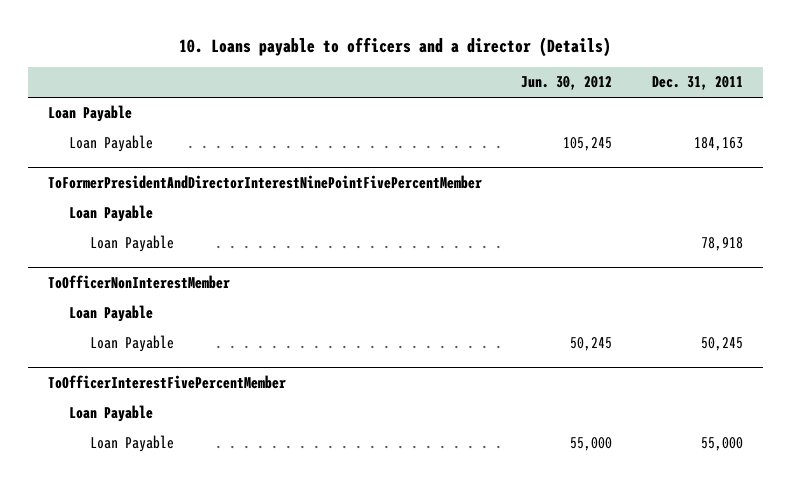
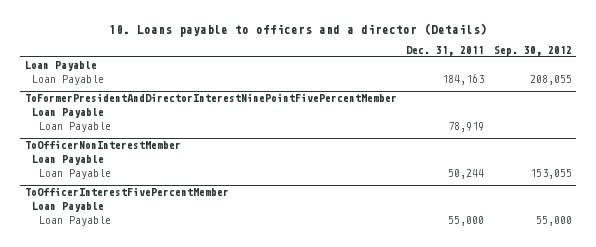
- | Jun. 30, 2012 | Dec. 31, 2011
+ | Dec. 31, 2011 | Sep. 30, 2012
@ ToFormerPresidentAndDirectorInterestNinePointFivePercentMember
- Loan Payable | | 78,918
+ Loan Payable | 78,919 |
@ ToOfficerNonInterestMember
- Loan Payable | 50,245 | 50,245
+ Loan Payable | 50,244 | 153,055

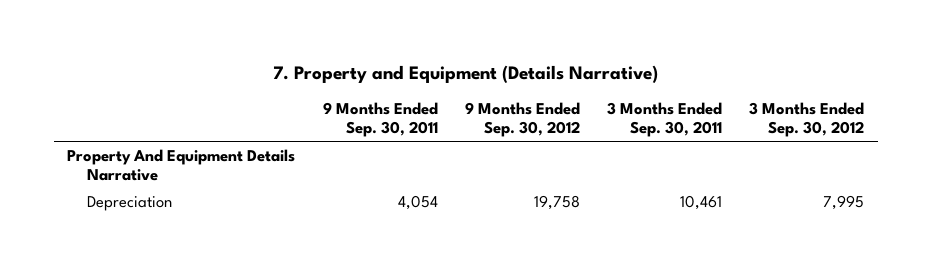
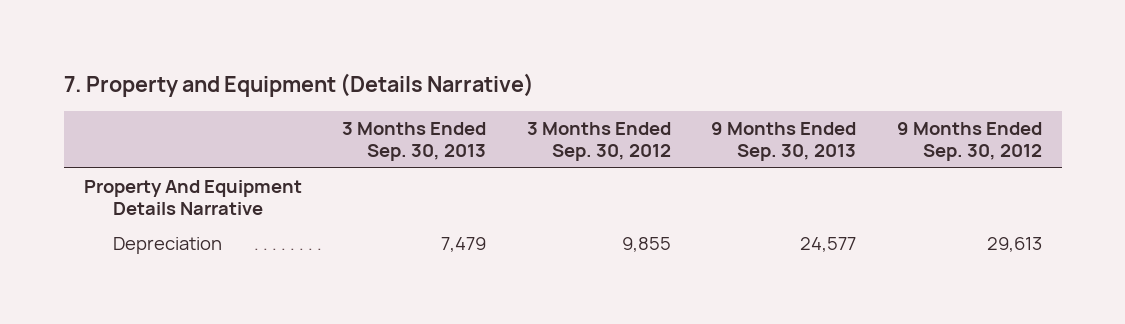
- | 9 Months Ended Sep. 30, 2011 | 9 Months Ended Sep. 30, 2012 | 3 Months Ended Sep. 30, 2011 | 3 Months Ended Sep. 30, 2012
+ | 3 Months Ended Sep. 30, 2013 | 3 Months Ended Sep. 30, 2012 | 9 Months Ended Sep. 30, 2013 | 9 Months Ended Sep. 30, 2012
- Depreciation | 4,054 | 19,758 | 10,461 | 7,995
+ Depreciation | 7,479 | 9,855 | 24,577 | 29,613

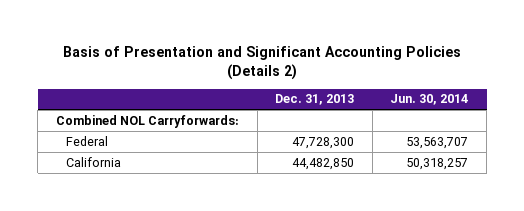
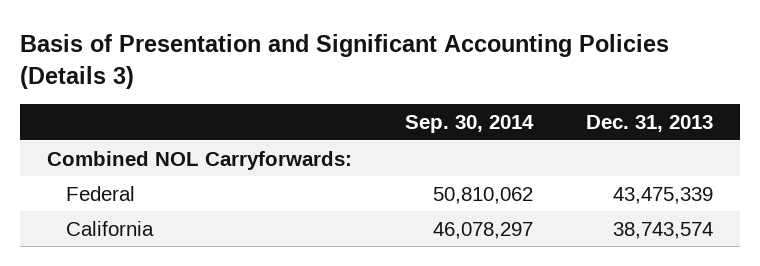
- Basis of Presentation and Significant Accounting Policies (Details 2)
+ Basis of Presentation and Significant Accounting Policies (Details 3)
- | Dec. 31, 2013 | Jun. 30, 2014
+ | Sep. 30, 2014 | Dec. 31, 2013
- Federal | 47,728,300 | 53,563,707
- California | 44,482,850 | 50,318,257
+ Federal | 50,810,062 | 43,475,339
+ California | 46,078,297 | 38,743,574

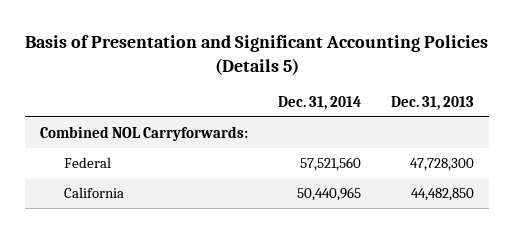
- Basis of Presentation and Significant Accounting Policies (Details 3)
+ Basis of Presentation and Significant Accounting Policies (Details 5)
- | Sep. 30, 2014 | Dec. 31, 2013
+ | Dec. 31, 2014 | Dec. 31, 2013
- Federal | 50,810,062 | 43,475,339
- California | 46,078,297 | 38,743,574
+ Federal | 57,521,560 | 47,728,300
+ California | 50,440,965 | 44,482,850

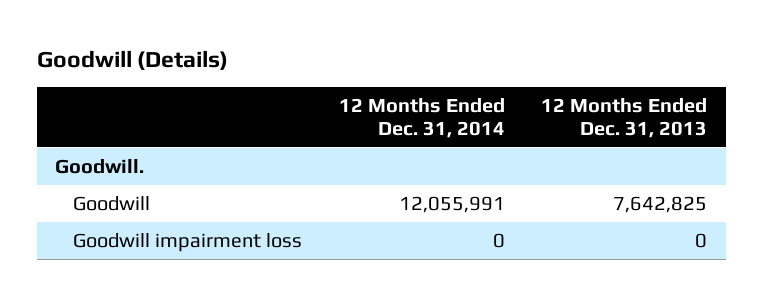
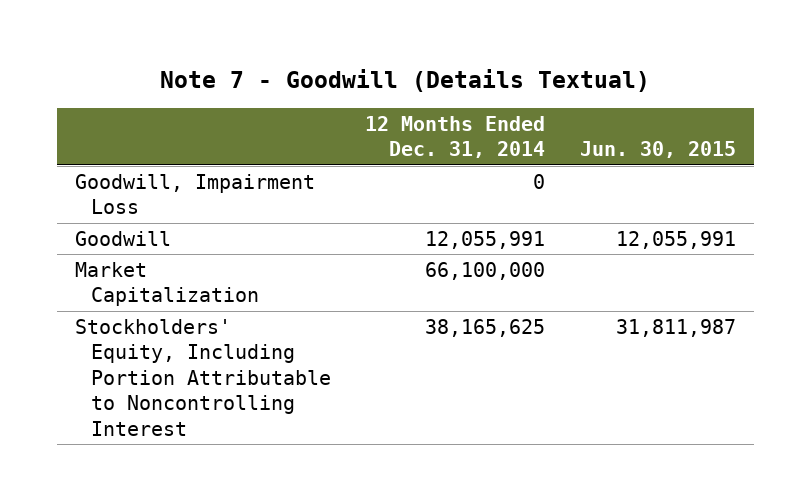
- Goodwill (Details)
+ Note 7 - Goodwill (Details Textual)
- | 12 Months Ended Dec. 31, 2014 | 12 Months Ended Dec. 31, 2013
+ | 12 Months Ended Dec. 31, 2014 | Jun. 30, 2015
- Goodwill.
+ Goodwill, Impairment Loss | 0 |
- Goodwill impairment loss | 0 | 0
+ Market Capitalization | 66,100,000 |
+ Stockholders' Equity, Including Portion Attributable to Noncontrolling Interest | 38,165,625 | 31,811,987

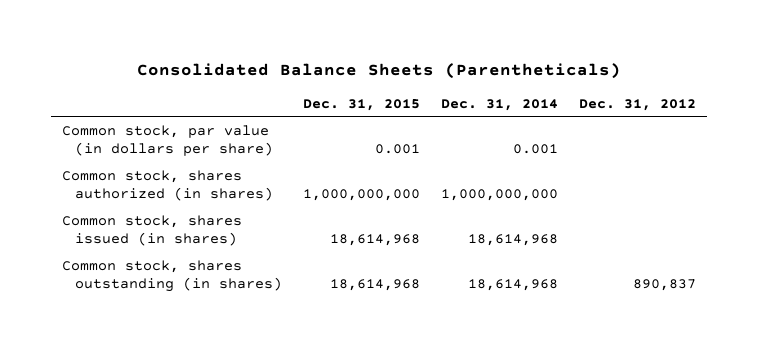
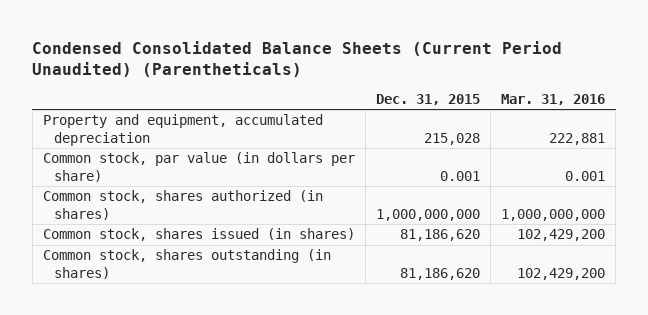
- Consolidated Balance Sheets (Parentheticals)
+ Condensed Consolidated Balance Sheets (Current Period Unaudited) (Parentheticals)
- | Dec. 31, 2015 | Dec. 31, 2014 | Dec. 31, 2012
+ | Dec. 31, 2015 | Mar. 31, 2016
+ Property and equipment, accumulated depreciation | 215,028 | 222,881
- Common stock, shares issued (in shares) | 18,614,968 | 18,614,968 |
- Common stock, shares outstanding (in shares) | 18,614,968 | 18,614,968 | 890,837
+ Common stock, shares issued (in shares) | 81,186,620 | 102,429,200
+ Common stock, shares outstanding (in shares) | 81,186,620 | 102,429,200

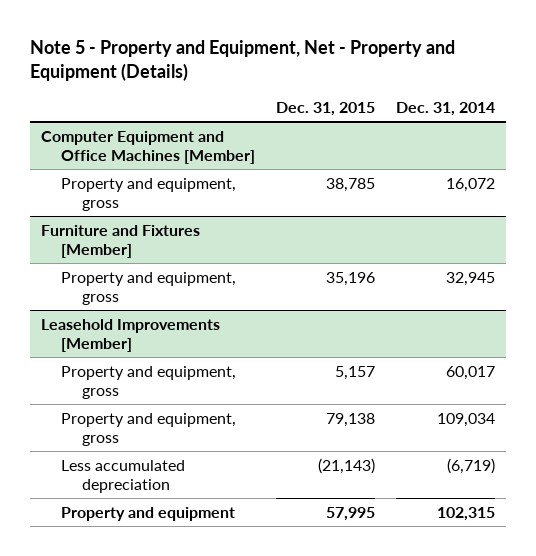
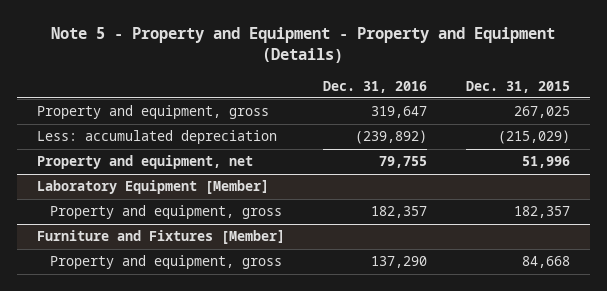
- Note 5 - Property and Equipment, Net - Property and Equipment (Details)
+ Note 5 - Property and Equipment - Property and Equipment (Details)
- | Dec. 31, 2015 | Dec. 31, 2014
+ | Dec. 31, 2016 | Dec. 31, 2015
- Computer Equipment and Office Machines [Member]
- Property and equipment, gross | 38,785 | 16,072
+ Property and equipment, gross | 319,647 | 267,025
+ Less: accumulated depreciation | (239,892) | (215,029)
+ Property and equipment, net | 79,755 | 51,996
+ Laboratory Equipment [Member]
+ Property and equipment, gross | 182,357 | 182,357
@ Furniture and Fixtures [Member]
- Property and equipment, gross | 35,196 | 32,945
- Leasehold Improvements [Member]
- Property and equipment, gross | 5,157 | 60,017
- Property and equipment, gross | 79,138 | 109,034
- Less accumulated depreciation | (21,143) | (6,719)
- Property and equipment | 57,995 | 102,315
@ Furniture and Fixtures [Member]
+ Property and equipment, gross | 137,290 | 84,668

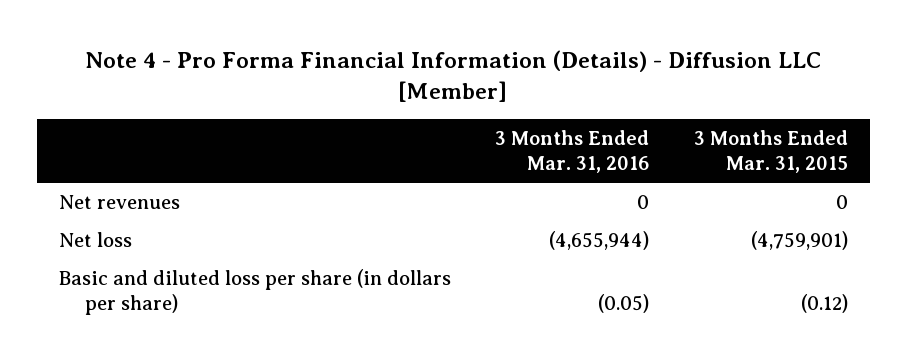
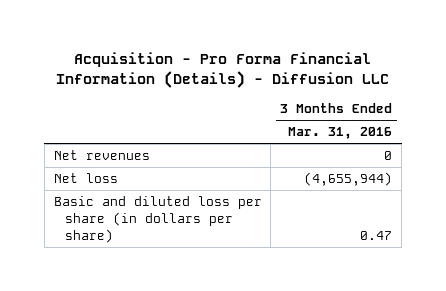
- Note 4 - Pro Forma Financial Information (Details) - Diffusion LLC [Member]
+ Acquisition - Pro Forma Financial Information (Details) - Diffusion LLC
- | 3 Months Ended Mar. 31, 2016 | 3 Months Ended Mar. 31, 2015
+ | 3 Months Ended Mar. 31, 2016
- Basic and diluted loss per share (in dollars per share) | (0.05) | (0.12)
+ Basic and diluted loss per share (in dollars per share) | 0.47

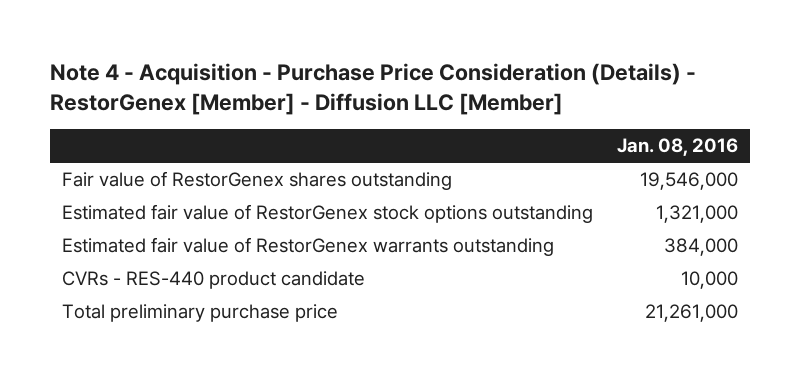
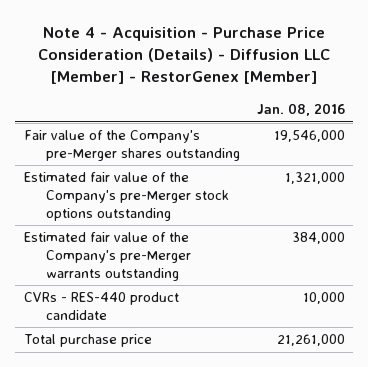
- Note 4 - Acquisition - Purchase Price Consideration (Details) - RestorGenex [Member] - Diffusion LLC [Member]
+ Note 4 - Acquisition - Purchase Price Consideration (Details) - Diffusion LLC [Member] - RestorGenex [Member]
- Fair value of RestorGenex shares outstanding | 19,546,000
- Estimated fair value of RestorGenex stock options outstanding | 1,321,000
- Estimated fair value of RestorGenex warrants outstanding | 384,000
+ Fair value of the Company's pre-Merger shares outstanding | 19,546,000
+ Estimated fair value of the Company's pre-Merger stock options outstanding | 1,321,000
+ Estimated fair value of the Company's pre-Merger warrants outstanding | 384,000
- Total preliminary purchase price | 21,261,000
+ Total purchase price | 21,261,000

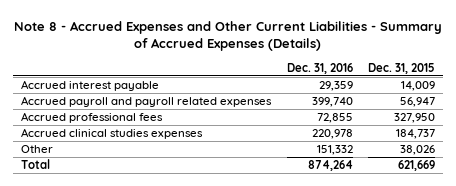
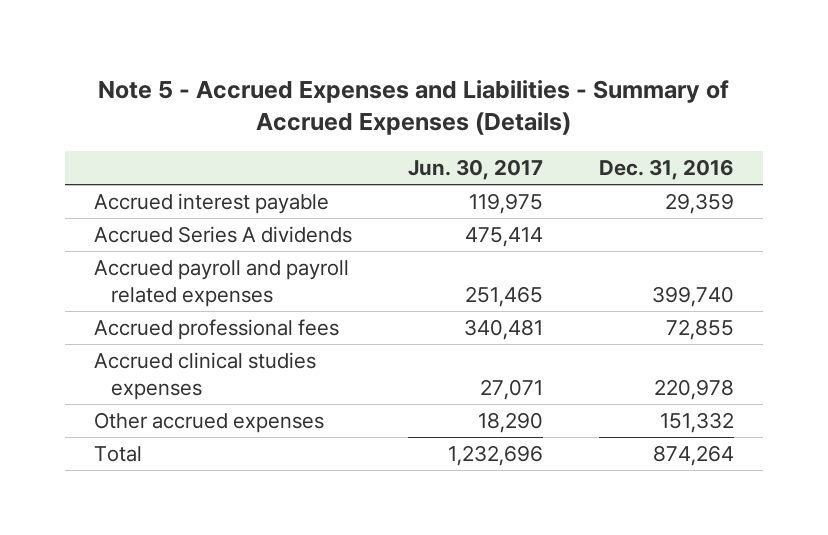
- Note 8 - Accrued Expenses and Other Current Liabilities - Summary of Accrued Expenses (Details)
+ Note 5 - Accrued Expenses and Liabilities - Summary of Accrued Expenses (Details)
- | Dec. 31, 2016 | Dec. 31, 2015
+ | Jun. 30, 2017 | Dec. 31, 2016
+ Accrued Series A dividends | 475,414 |
- Other | 151,332 | 38,026
+ Other accrued expenses | 18,290 | 151,332

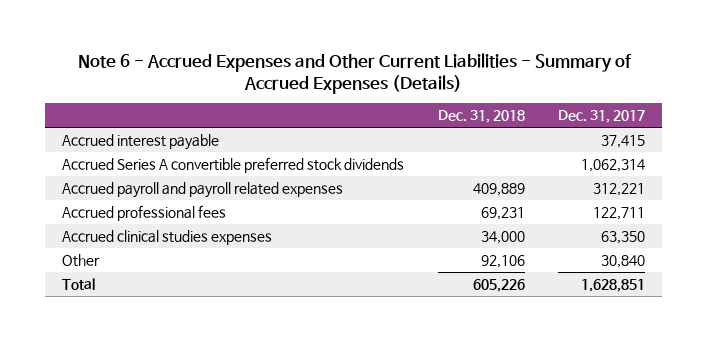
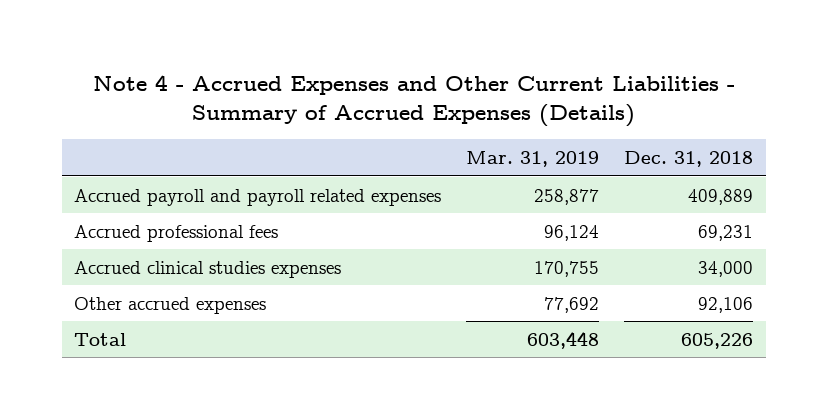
- Note 6 - Accrued Expenses and Other Current Liabilities - Summary of Accrued Expenses (Details)
+ Note 4 - Accrued Expenses and Other Current Liabilities - Summary of Accrued Expenses (Details)
- | Dec. 31, 2018 | Dec. 31, 2017
+ | Mar. 31, 2019 | Dec. 31, 2018
- Accrued interest payable | | 37,415
- Accrued Series A convertible preferred stock dividends | | 1,062,314
- Other | 92,106 | 30,840
+ Other accrued expenses | 77,692 | 92,106

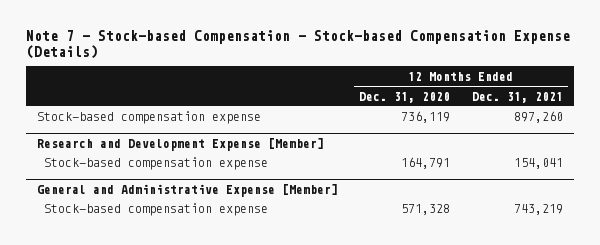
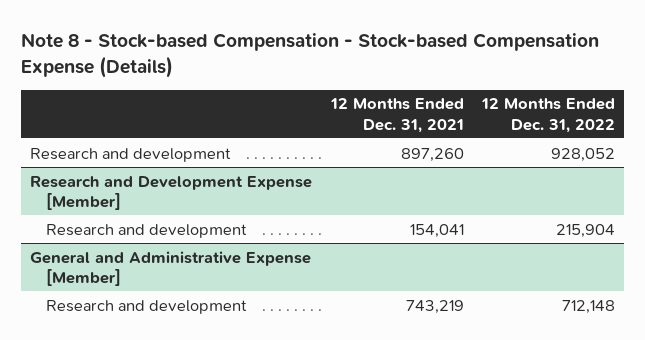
- Note 7 - Stock-based Compensation - Stock-based Compensation Expense (Details)
+ Note 8 - Stock-based Compensation - Stock-based Compensation Expense (Details)
- | 12 Months Ended Dec. 31, 2020 | 12 Months Ended Dec. 31, 2021
+ | 12 Months Ended Dec. 31, 2021 | 12 Months Ended Dec. 31, 2022
- Stock-based compensation expense | 736,119 | 897,260
+ Research and development | 897,260 | 928,052
@ Research and Development Expense [Member]
- Stock-based compensation expense | 164,791 | 154,041
+ Research and development | 154,041 | 215,904
@ General and Administrative Expense [Member]
- Stock-based compensation expense | 571,328 | 743,219
+ Research and development | 743,219 | 712,148

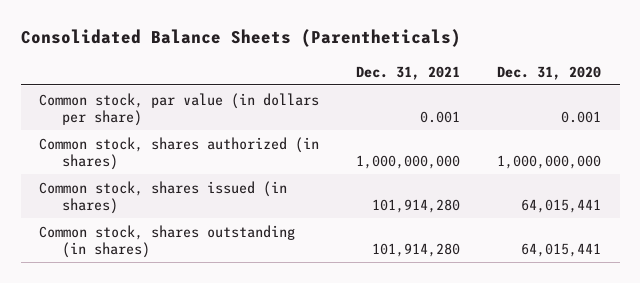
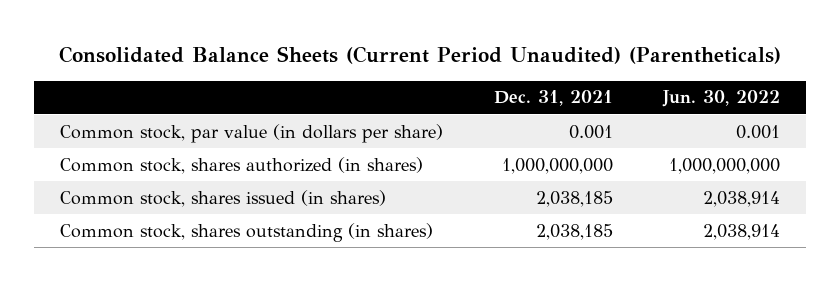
- Consolidated Balance Sheets (Parentheticals)
+ Consolidated Balance Sheets (Current Period Unaudited) (Parentheticals)
- | Dec. 31, 2021 | Dec. 31, 2020
+ | Dec. 31, 2021 | Jun. 30, 2022
- Common stock, shares issued (in shares) | 101,914,280 | 64,015,441
- Common stock, shares outstanding (in shares) | 101,914,280 | 64,015,441
+ Common stock, shares issued (in shares) | 2,038,185 | 2,038,914
+ Common stock, shares outstanding (in shares) | 2,038,185 | 2,038,914

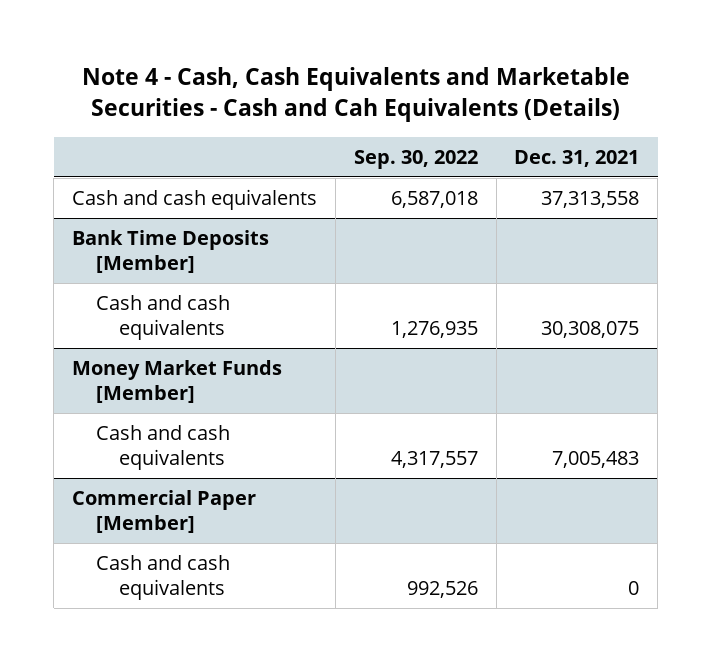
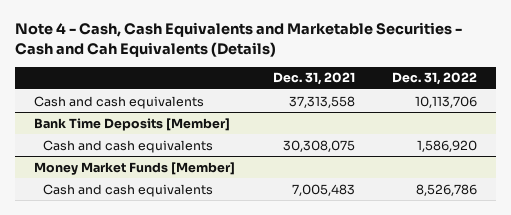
- | Sep. 30, 2022 | Dec. 31, 2021
+ | Dec. 31, 2021 | Dec. 31, 2022
- Commercial Paper [Member]
- Cash and cash equivalents | 992,526 | 0

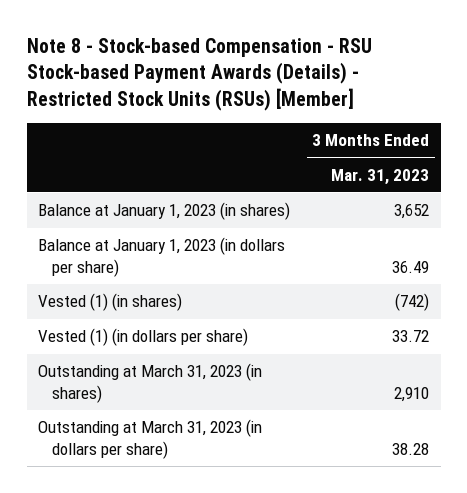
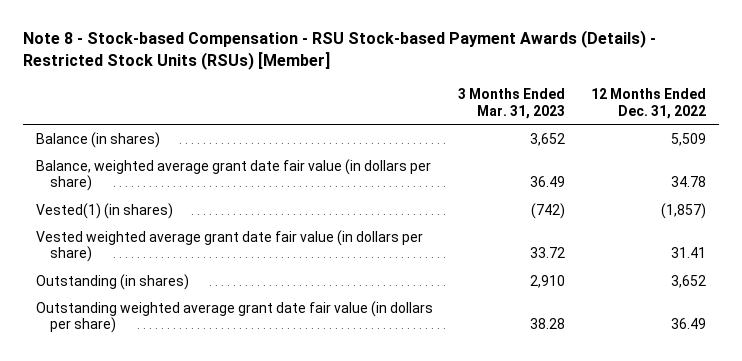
- | 3 Months Ended Mar. 31, 2023
+ | 3 Months Ended Mar. 31, 2023 | 12 Months Ended Dec. 31, 2022
- Balance at January 1, 2023 (in shares) | 3,652
- Balance at January 1, 2023 (in dollars per share) | 36.49
- Vested (1) (in shares) | (742)
- Vested (1) (in dollars per share) | 33.72
- Outstanding at March 31, 2023 (in shares) | 2,910
- Outstanding at March 31, 2023 (in dollars per share) | 38.28
+ Balance (in shares) | 3,652 | 5,509
+ Balance, weighted average grant date fair value (in dollars per share) | 36.49 | 34.78
+ Vested(1) (in shares) | (742) | (1,857)
+ Vested weighted average grant date fair value (in dollars per share) | 33.72 | 31.41
+ Outstanding (in shares) | 2,910 | 3,652
+ Outstanding weighted average grant date fair value (in dollars per share) | 38.28 | 36.49

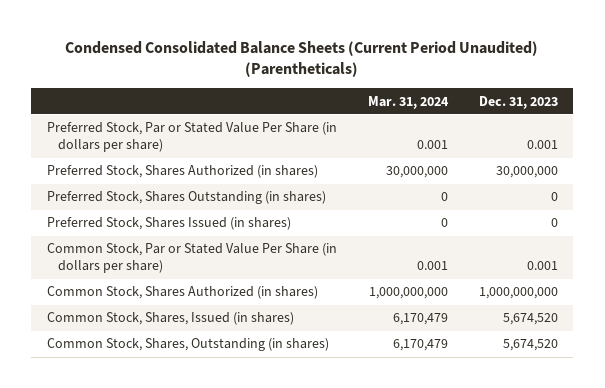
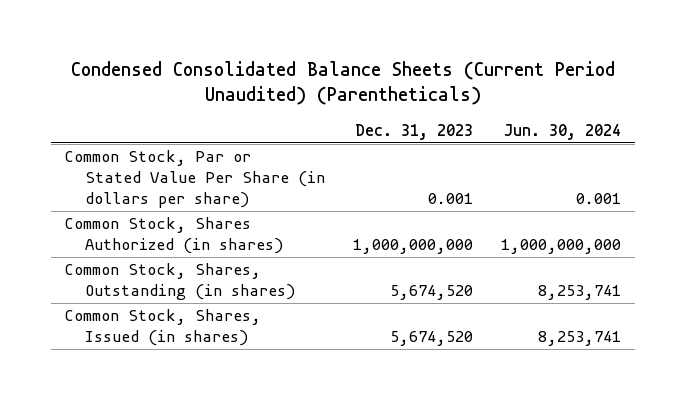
- | Mar. 31, 2024 | Dec. 31, 2023
+ | Dec. 31, 2023 | Jun. 30, 2024
- Preferred Stock, Par or Stated Value Per Share (in dollars per share) | 0.001 | 0.001
- Preferred Stock, Shares Authorized (in shares) | 30,000,000 | 30,000,000
- Preferred Stock, Shares Outstanding (in shares) | 0 | 0
- Preferred Stock, Shares Issued (in shares) | 0 | 0
moved down: Common Stock, Shares, Issued (in shares) | 5,674,520 | 8,253,741

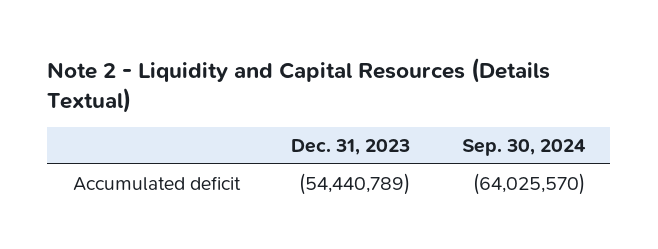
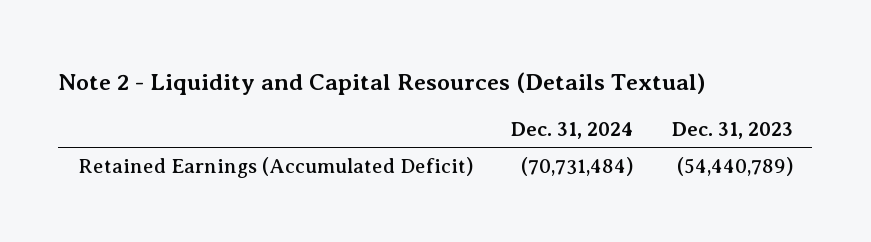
- | Dec. 31, 2023 | Sep. 30, 2024
+ | Dec. 31, 2024 | Dec. 31, 2023
- Accumulated deficit | (54,440,789) | (64,025,570)
+ Retained Earnings (Accumulated Deficit) | (70,731,484) | (54,440,789)

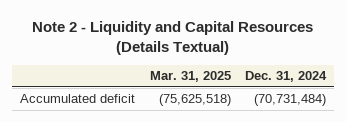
- | Dec. 31, 2024 | Dec. 31, 2023
+ | Mar. 31, 2025 | Dec. 31, 2024
- Retained Earnings (Accumulated Deficit) | (70,731,484) | (54,440,789)
+ Accumulated deficit | (75,625,518) | (70,731,484)

